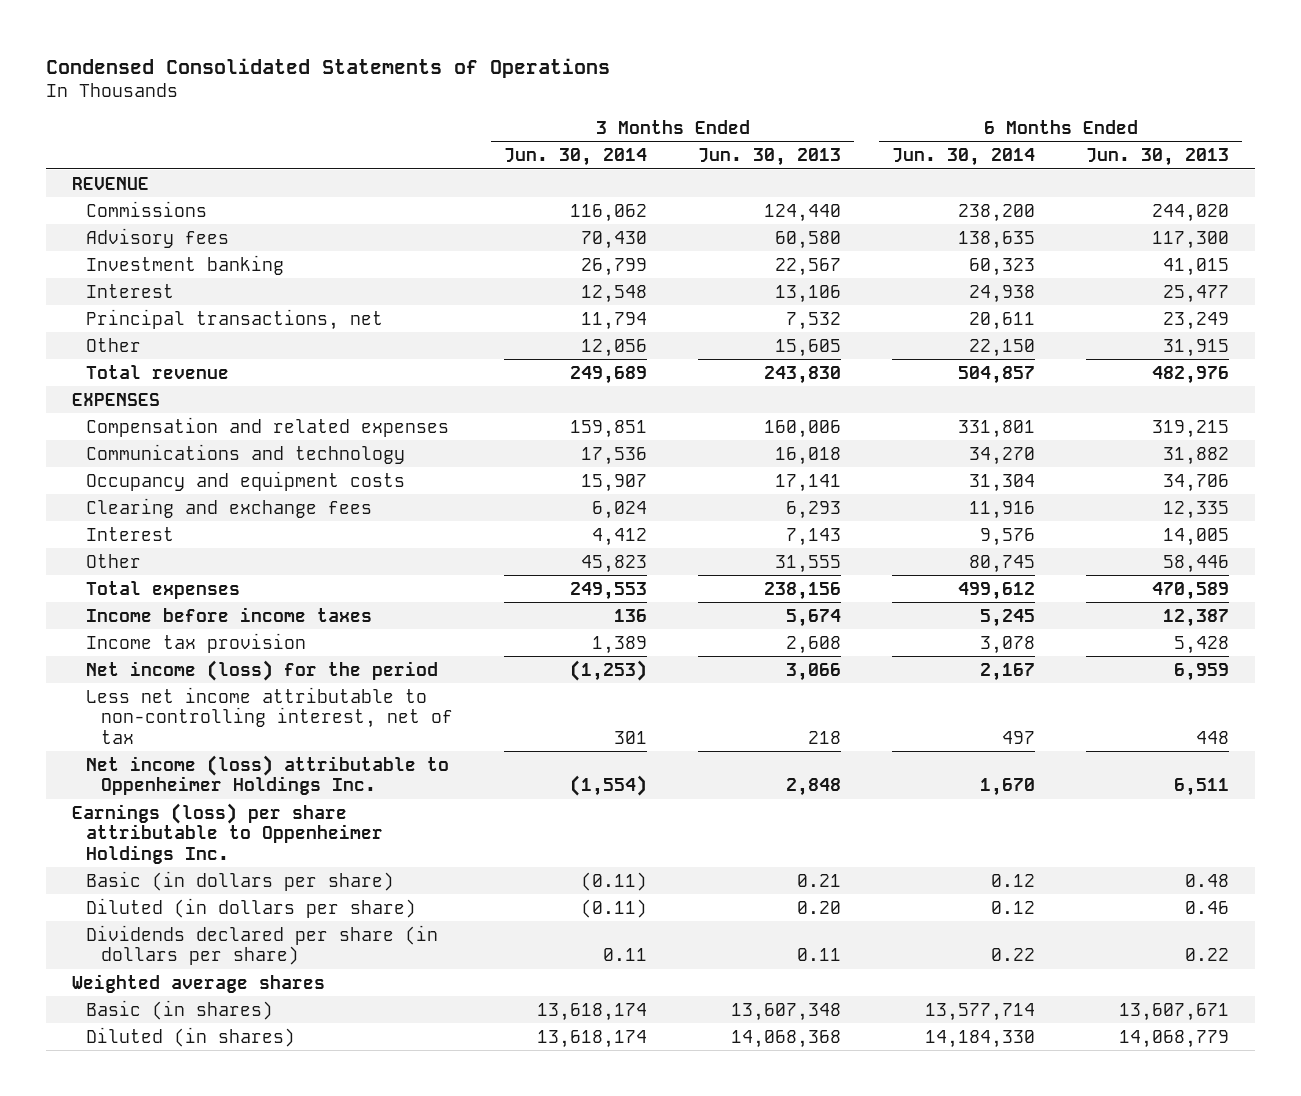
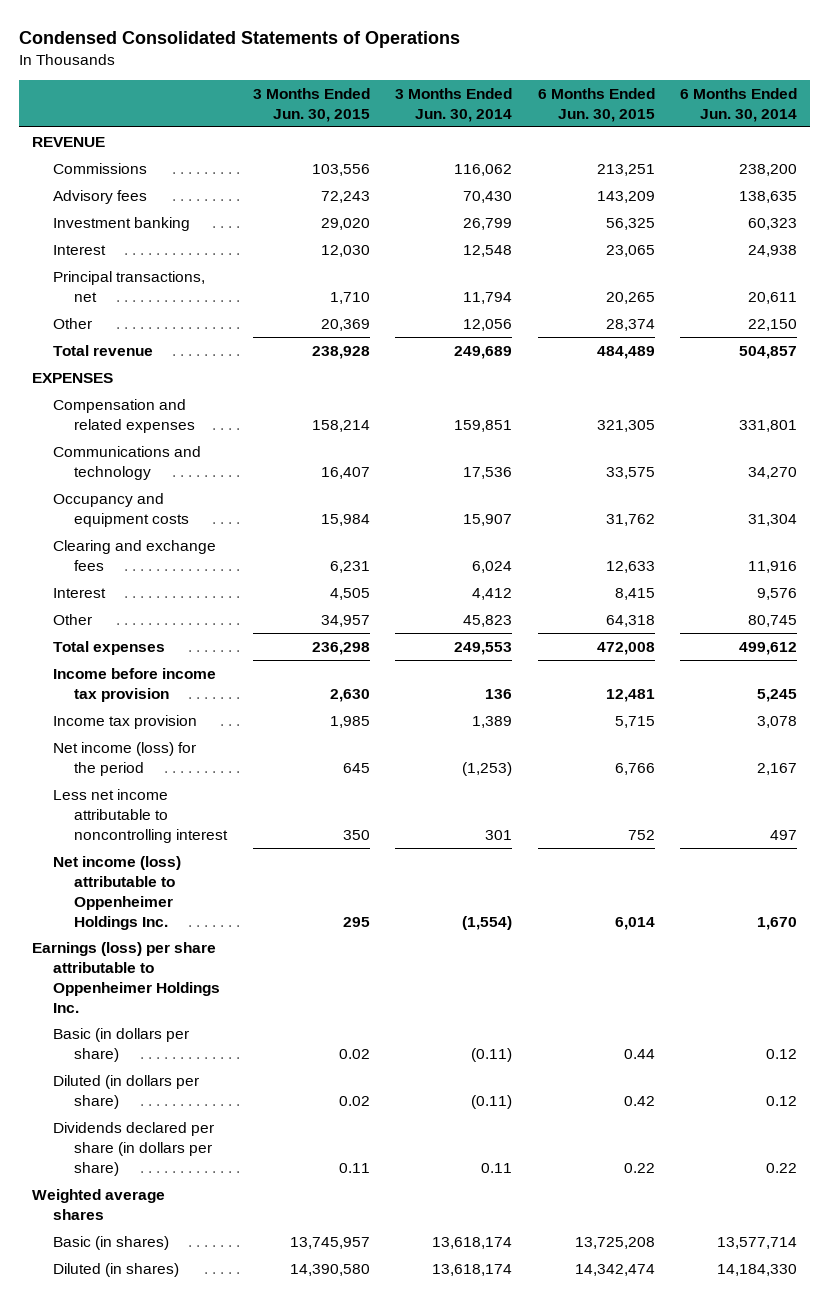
- | 3 Months Ended Jun. 30, 2014 | 3 Months Ended Jun. 30, 2013 | 6 Months Ended Jun. 30, 2014 | 6 Months Ended Jun. 30, 2013
+ | 3 Months Ended Jun. 30, 2015 | 3 Months Ended Jun. 30, 2014 | 6 Months Ended Jun. 30, 2015 | 6 Months Ended Jun. 30, 2014
- Income before income taxes | 136 | 5,674 | 5,245 | 12,387
+ Income before income tax provision | 2,630 | 136 | 12,481 | 5,245
- Less net income attributable to non-controlling interest, net of tax | 301 | 218 | 497 | 448
+ Less net income attributable to noncontrolling interest | 350 | 301 | 752 | 497

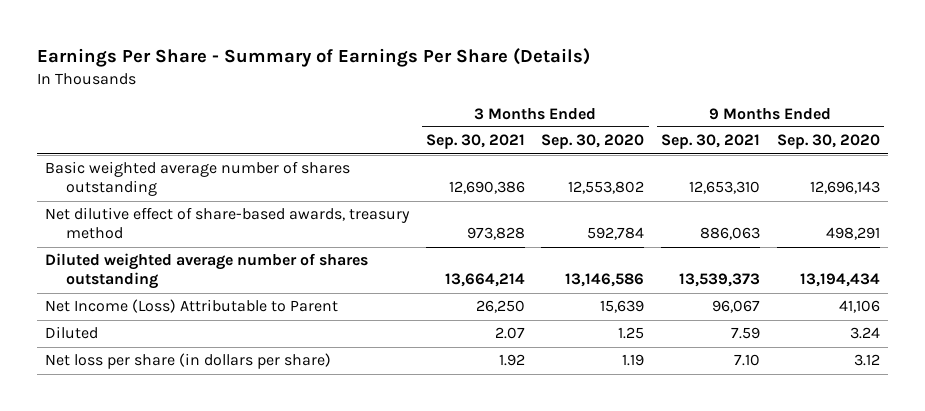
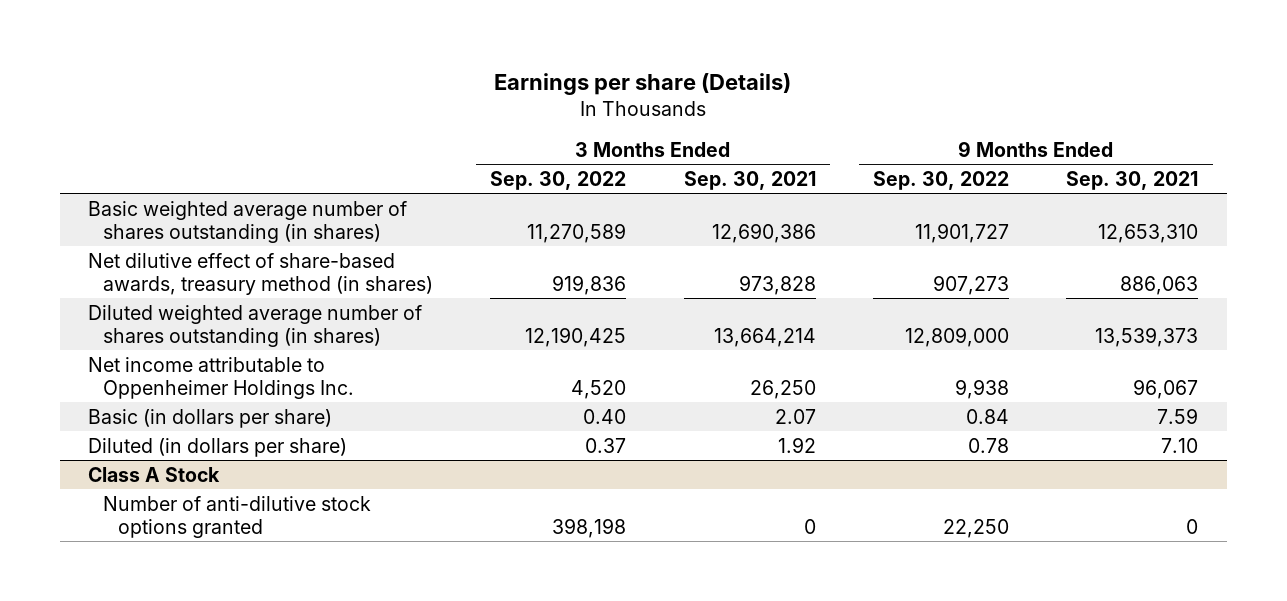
- Earnings Per Share - Summary of Earnings Per Share (Details)
+ Earnings per share (Details)
- | 3 Months Ended Sep. 30, 2021 | 3 Months Ended Sep. 30, 2020 | 9 Months Ended Sep. 30, 2021 | 9 Months Ended Sep. 30, 2020
+ | 3 Months Ended Sep. 30, 2022 | 3 Months Ended Sep. 30, 2021 | 9 Months Ended Sep. 30, 2022 | 9 Months Ended Sep. 30, 2021
- Basic weighted average number of shares outstanding | 12,690,386 | 12,553,802 | 12,653,310 | 12,696,143
- Net dilutive effect of share-based awards, treasury method | 973,828 | 592,784 | 886,063 | 498,291
- Diluted weighted average number of shares outstanding | 13,664,214 | 13,146,586 | 13,539,373 | 13,194,434
- Net Income (Loss) Attributable to Parent | 26,250 | 15,639 | 96,067 | 41,106
- Diluted | 2.07 | 1.25 | 7.59 | 3.24
- Net loss per share (in dollars per share) | 1.92 | 1.19 | 7.10 | 3.12
+ Basic weighted average number of shares outstanding (in shares) | 11,270,589 | 12,690,386 | 11,901,727 | 12,653,310
+ Net dilutive effect of share-based awards, treasury method (in shares) | 919,836 | 973,828 | 907,273 | 886,063
+ Diluted weighted average number of shares outstanding (in shares) | 12,190,425 | 13,664,214 | 12,809,000 | 13,539,373
+ Net income attributable to Oppenheimer Holdings Inc. | 4,520 | 26,250 | 9,938 | 96,067
+ Basic (in dollars per share) | 0.40 | 2.07 | 0.84 | 7.59
+ Diluted (in dollars per share) | 0.37 | 1.92 | 0.78 | 7.10
+ Class A Stock
+ Number of anti-dilutive stock options granted | 398,198 | 0 | 22,250 | 0

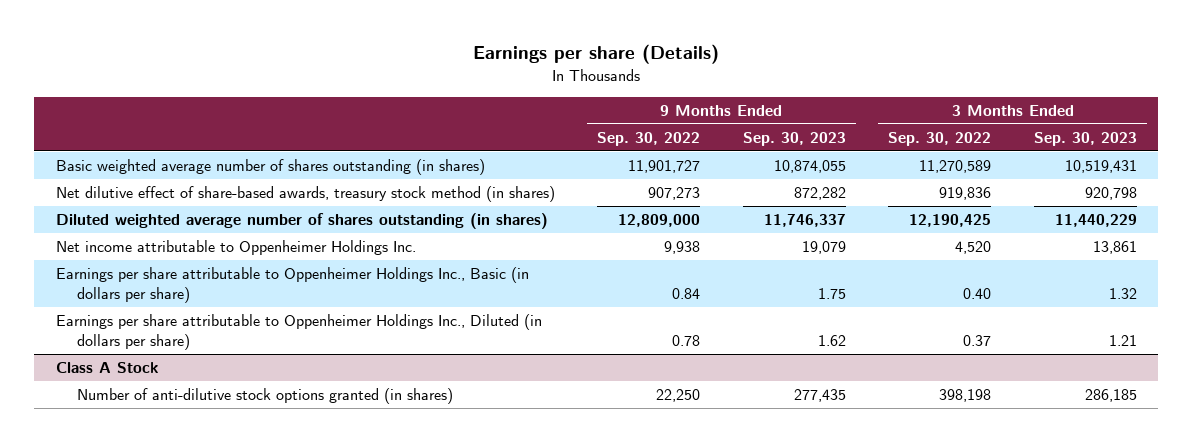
- | 3 Months Ended Sep. 30, 2022 | 3 Months Ended Sep. 30, 2021 | 9 Months Ended Sep. 30, 2022 | 9 Months Ended Sep. 30, 2021
+ | 9 Months Ended Sep. 30, 2022 | 9 Months Ended Sep. 30, 2023 | 3 Months Ended Sep. 30, 2022 | 3 Months Ended Sep. 30, 2023
- Net dilutive effect of share-based awards, treasury method (in shares) | 919,836 | 973,828 | 907,273 | 886,063
+ Net dilutive effect of share-based awards, treasury stock method (in shares) | 907,273 | 872,282 | 919,836 | 920,798
- Basic (in dollars per share) | 0.40 | 2.07 | 0.84 | 7.59
- Diluted (in dollars per share) | 0.37 | 1.92 | 0.78 | 7.10
+ Earnings per share attributable to Oppenheimer Holdings Inc., Basic (in dollars per share) | 0.84 | 1.75 | 0.40 | 1.32
+ Earnings per share attributable to Oppenheimer Holdings Inc., Diluted (in dollars per share) | 0.78 | 1.62 | 0.37 | 1.21
@ Class A Stock
- Number of anti-dilutive stock options granted | 398,198 | 0 | 22,250 | 0
+ Number of anti-dilutive stock options granted (in shares) | 22,250 | 277,435 | 398,198 | 286,185

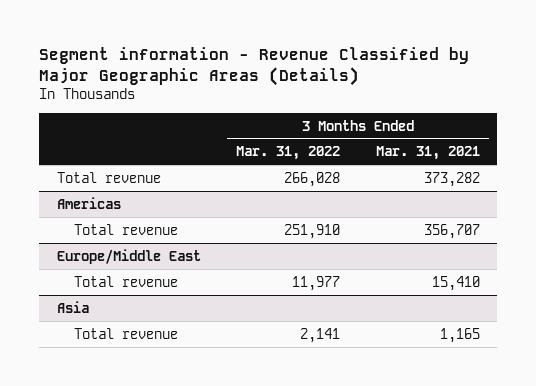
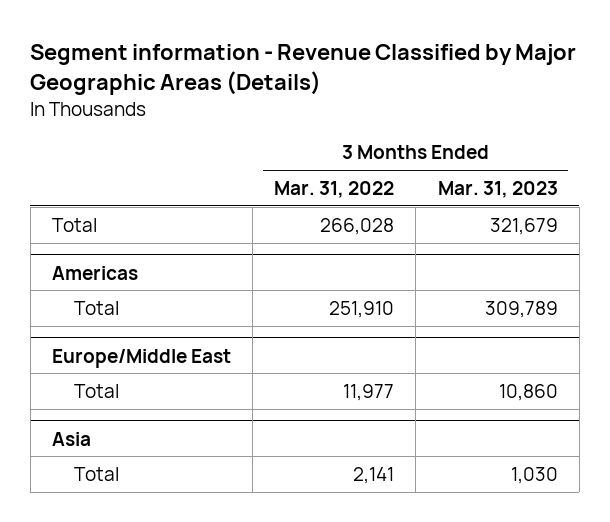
- | 3 Months Ended Mar. 31, 2022 | 3 Months Ended Mar. 31, 2021
+ | 3 Months Ended Mar. 31, 2022 | 3 Months Ended Mar. 31, 2023
- Total revenue | 266,028 | 373,282
+ Total | 266,028 | 321,679
@ Americas
- Total revenue | 251,910 | 356,707
+ Total | 251,910 | 309,789
@ Europe/Middle East
- Total revenue | 11,977 | 15,410
+ Total | 11,977 | 10,860
@ Asia
- Total revenue | 2,141 | 1,165
+ Total | 2,141 | 1,030

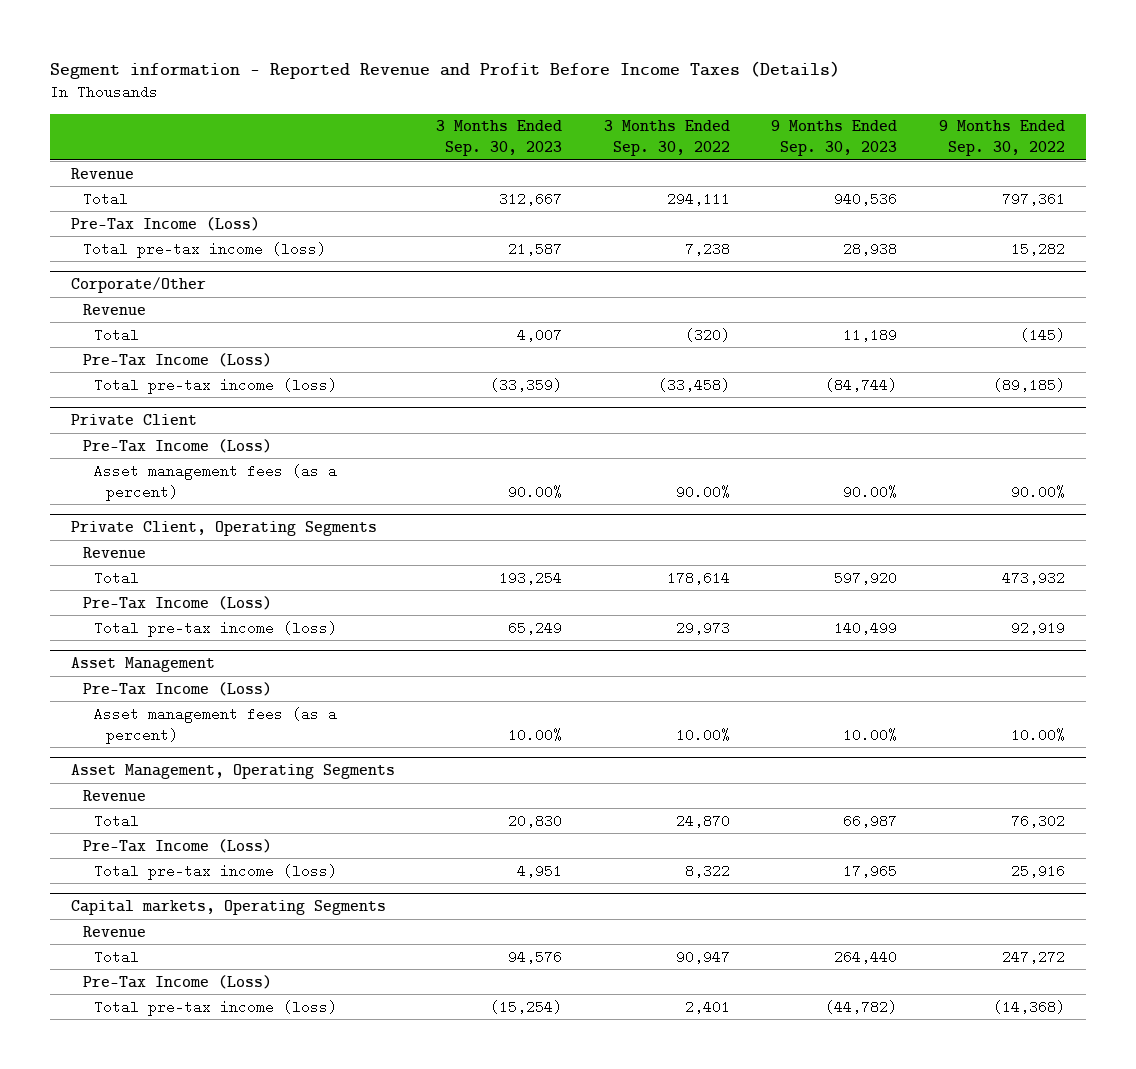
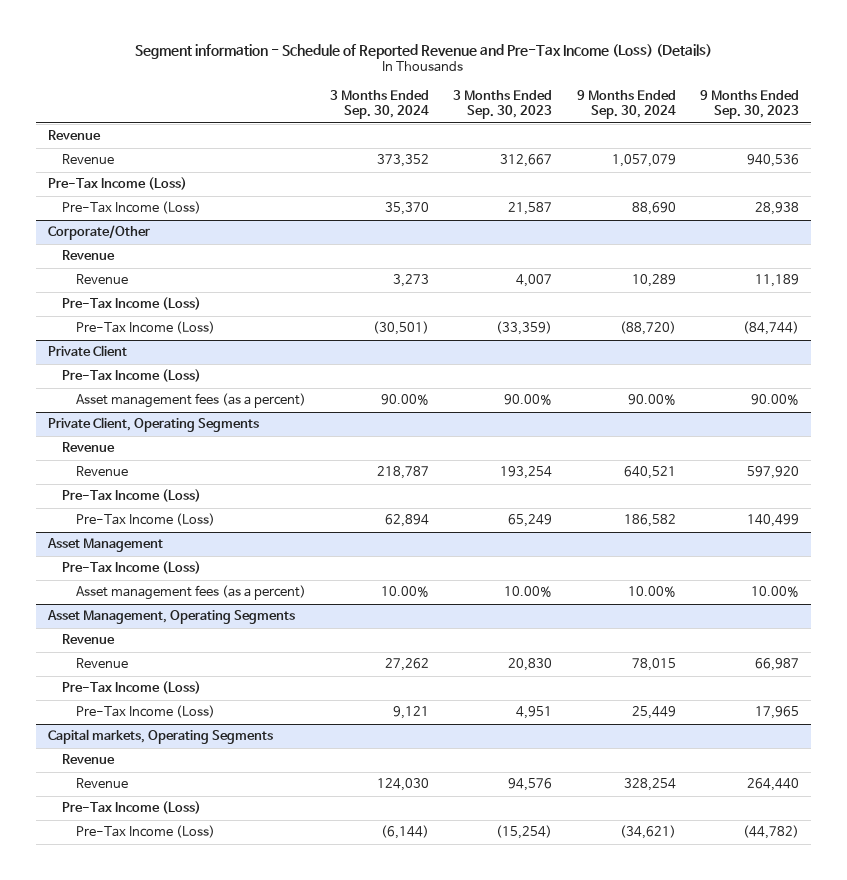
- Segment information - Reported Revenue and Profit Before Income Taxes (Details)
+ Segment information - Schedule of Reported Revenue and Pre-Tax Income (Loss) (Details)
- | 3 Months Ended Sep. 30, 2023 | 3 Months Ended Sep. 30, 2022 | 9 Months Ended Sep. 30, 2023 | 9 Months Ended Sep. 30, 2022
+ | 3 Months Ended Sep. 30, 2024 | 3 Months Ended Sep. 30, 2023 | 9 Months Ended Sep. 30, 2024 | 9 Months Ended Sep. 30, 2023
- Total | 312,667 | 294,111 | 940,536 | 797,361
+ Revenue | 373,352 | 312,667 | 1,057,079 | 940,536
- Total pre-tax income (loss) | 21,587 | 7,238 | 28,938 | 15,282
+ Pre-Tax Income (Loss) | 35,370 | 21,587 | 88,690 | 28,938
@ Corporate/Other
- Total | 4,007 | (320) | 11,189 | (145)
+ Revenue | 3,273 | 4,007 | 10,289 | 11,189
- Total pre-tax income (loss) | (33,359) | (33,458) | (84,744) | (89,185)
+ Pre-Tax Income (Loss) | (30,501) | (33,359) | (88,720) | (84,744)
@ Private Client, Operating Segments
- Total | 193,254 | 178,614 | 597,920 | 473,932
+ Revenue | 218,787 | 193,254 | 640,521 | 597,920
- Total pre-tax income (loss) | 65,249 | 29,973 | 140,499 | 92,919
+ Pre-Tax Income (Loss) | 62,894 | 65,249 | 186,582 | 140,499
@ Asset Management, Operating Segments
- Total | 20,830 | 24,870 | 66,987 | 76,302
+ Revenue | 27,262 | 20,830 | 78,015 | 66,987
- Total pre-tax income (loss) | 4,951 | 8,322 | 17,965 | 25,916
+ Pre-Tax Income (Loss) | 9,121 | 4,951 | 25,449 | 17,965
@ Capital markets, Operating Segments
- Total | 94,576 | 90,947 | 264,440 | 247,272
+ Revenue | 124,030 | 94,576 | 328,254 | 264,440
- Total pre-tax income (loss) | (15,254) | 2,401 | (44,782) | (14,368)
+ Pre-Tax Income (Loss) | (6,144) | (15,254) | (34,621) | (44,782)

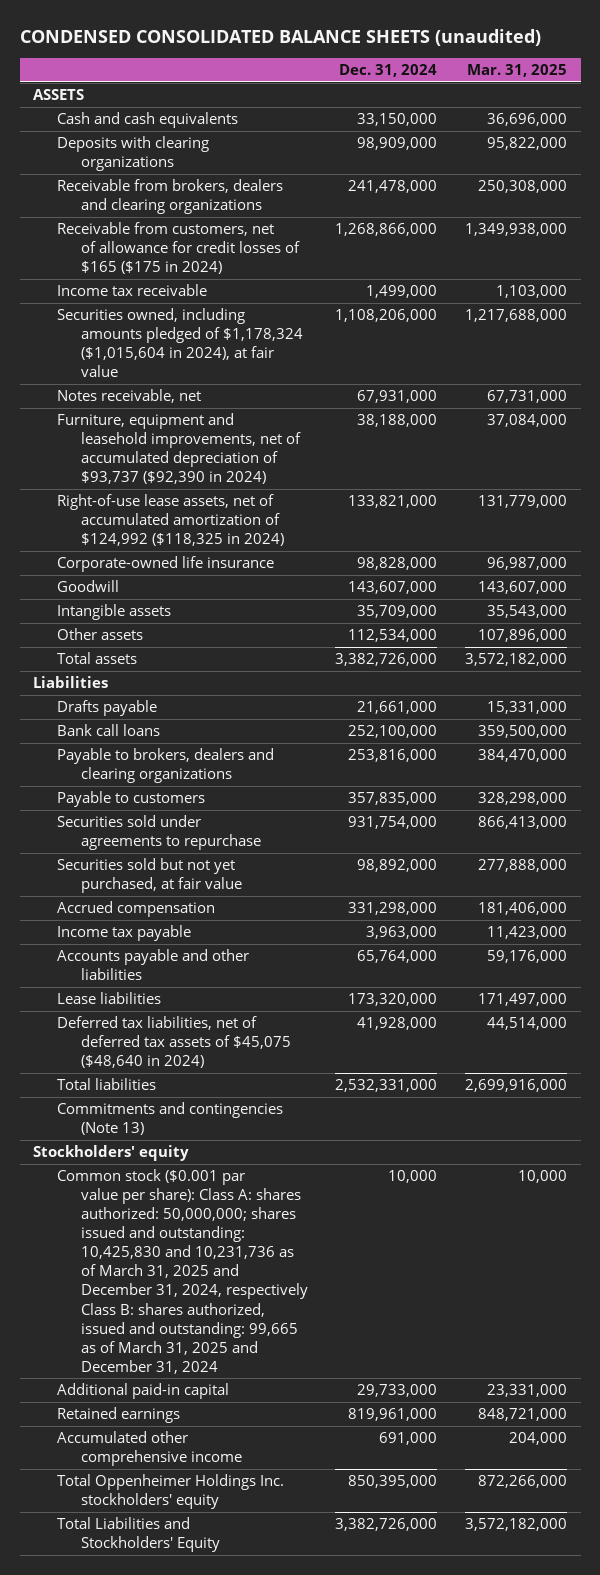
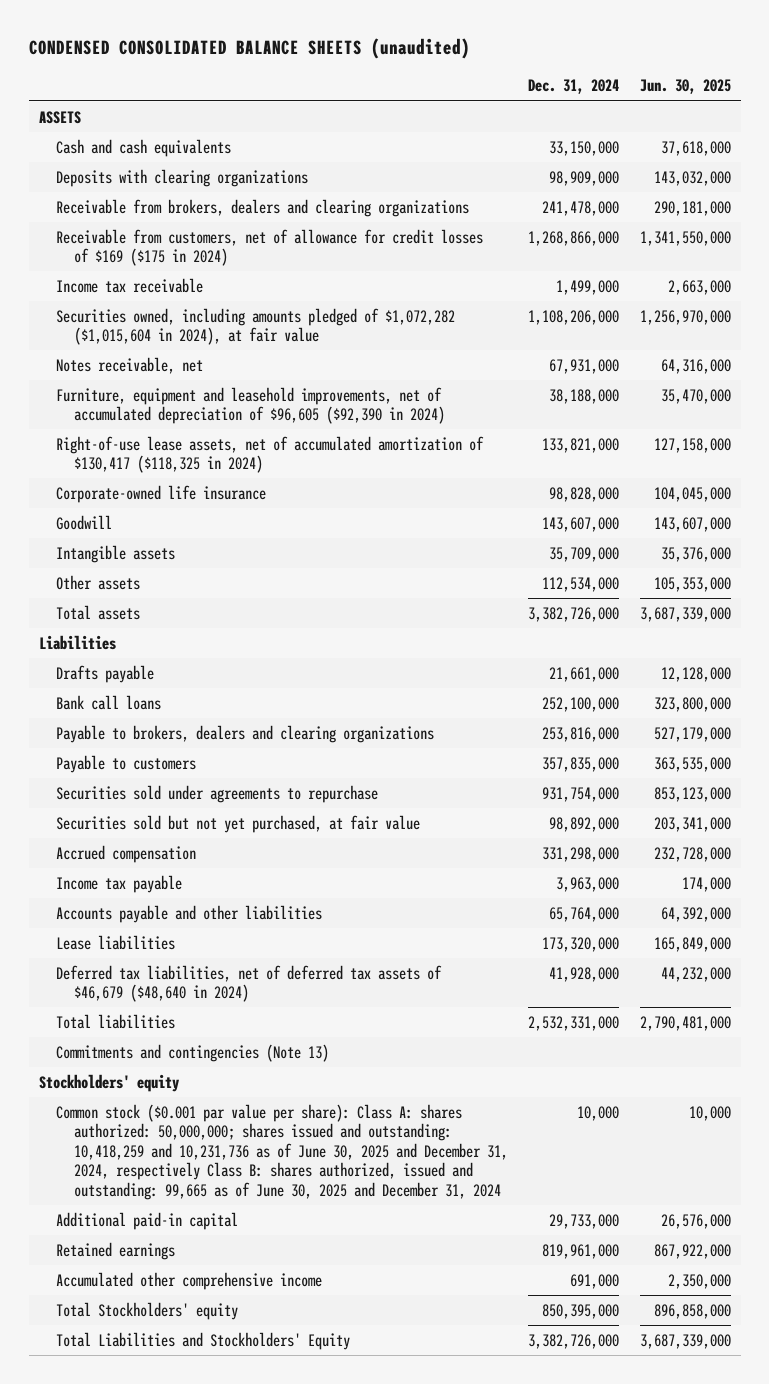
- | Dec. 31, 2024 | Mar. 31, 2025
+ | Dec. 31, 2024 | Jun. 30, 2025
- Receivable from customers, net of allowance for credit losses of $165 ($175 in 2024) | 1,268,866,000 | 1,349,938,000
+ Receivable from customers, net of allowance for credit losses of $169 ($175 in 2024) | 1,268,866,000 | 1,341,550,000
- Securities owned, including amounts pledged of $1,178,324 ($1,015,604 in 2024), at fair value | 1,108,206,000 | 1,217,688,000
+ Securities owned, including amounts pledged of $1,072,282 ($1,015,604 in 2024), at fair value | 1,108,206,000 | 1,256,970,000
- Furniture, equipment and leasehold improvements, net of accumulated depreciation of $93,737 ($92,390 in 2024) | 38,188,000 | 37,084,000
- Right-of-use lease assets, net of accumulated amortization of $124,992 ($118,325 in 2024) | 133,821,000 | 131,779,000
+ Furniture, equipment and leasehold improvements, net of accumulated depreciation of $96,605 ($92,390 in 2024) | 38,188,000 | 35,470,000
+ Right-of-use lease assets, net of accumulated amortization of $130,417 ($118,325 in 2024) | 133,821,000 | 127,158,000
- Deferred tax liabilities, net of deferred tax assets of $45,075 ($48,640 in 2024) | 41,928,000 | 44,514,000
+ Deferred tax liabilities, net of deferred tax assets of $46,679 ($48,640 in 2024) | 41,928,000 | 44,232,000
- Common stock ($0.001 par value per share): Class A: shares authorized: 50,000,000; shares issued and outstanding: 10,425,830 and 10,231,736 as of March 31, 2025 and December 31, 2024, respectively Class B: shares authorized, issued and outstanding: 99,665 as of March 31, 2025 and December 31, 2024 | 10,000 | 10,000
+ Common stock ($0.001 par value per share): Class A: shares authorized: 50,000,000; shares issued and outstanding: 10,418,259 and 10,231,736 as of June 30, 2025 and December 31, 2024, respectively Class B: shares authorized, issued and outstanding: 99,665 as of June 30, 2025 and December 31, 2024 | 10,000 | 10,000
- Total Oppenheimer Holdings Inc. stockholders' equity | 850,395,000 | 872,266,000
+ Total Stockholders' equity | 850,395,000 | 896,858,000

